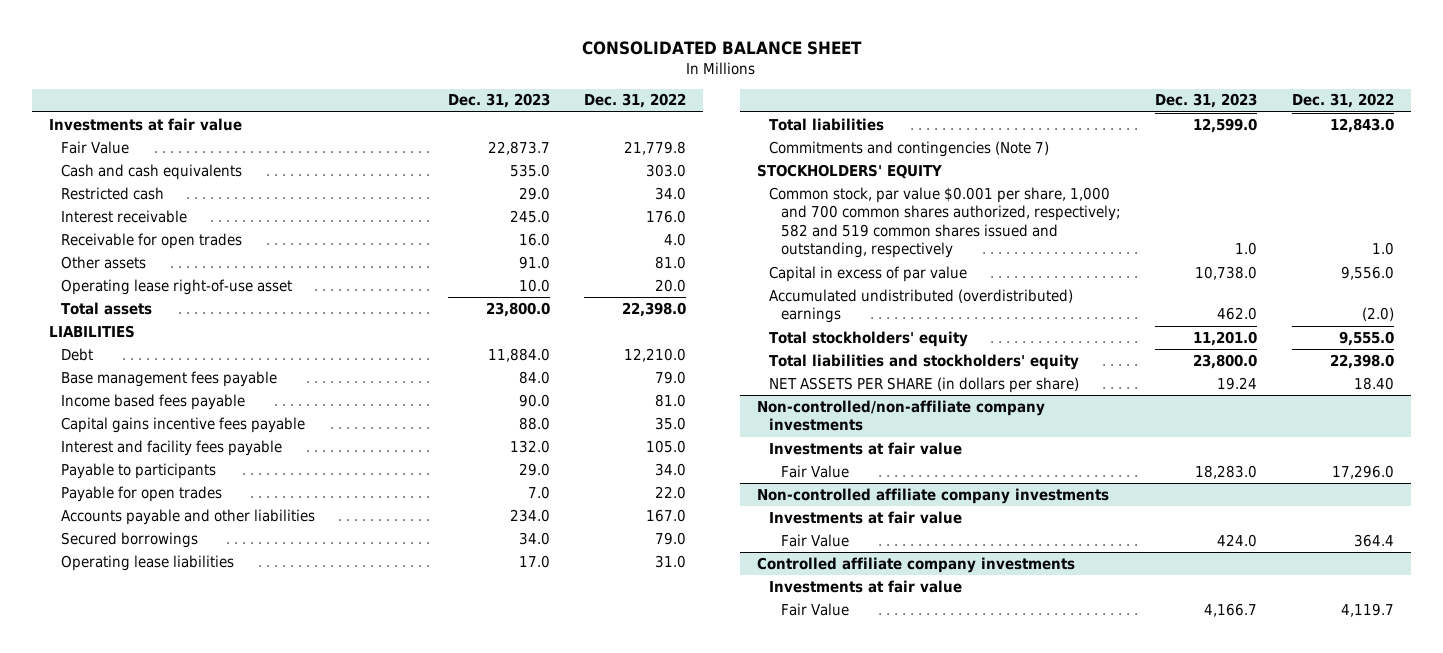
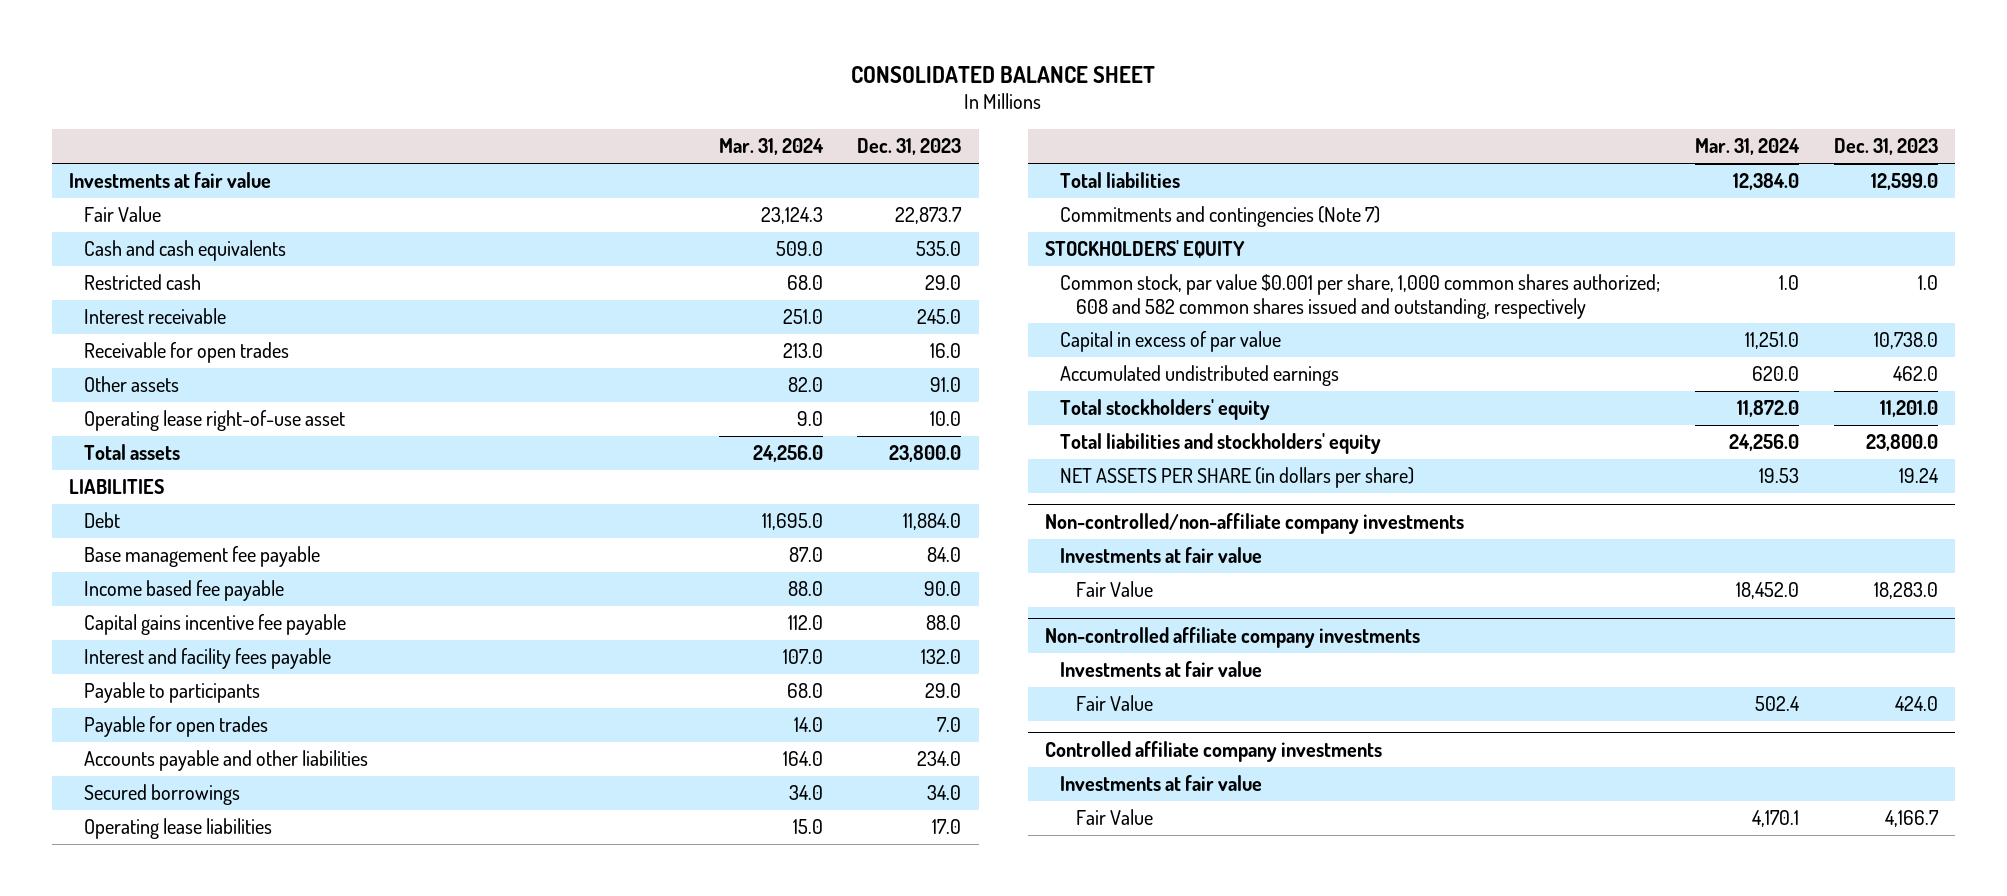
- | Dec. 31, 2023 | Dec. 31, 2022
+ | Mar. 31, 2024 | Dec. 31, 2023
- Base management fees payable | 84.0 | 79.0
- Income based fees payable | 90.0 | 81.0
- Capital gains incentive fees payable | 88.0 | 35.0
+ Base management fee payable | 87.0 | 84.0
+ Income based fee payable | 88.0 | 90.0
+ Capital gains incentive fee payable | 112.0 | 88.0
- Common stock, par value $0.001 per share, 1,000 and 700 common shares authorized, respectively; 582 and 519 common shares issued and outstanding, respectively | 1.0 | 1.0
+ Common stock, par value $0.001 per share, 1,000 common shares authorized; 608 and 582 common shares issued and outstanding, respectively | 1.0 | 1.0
- Accumulated undistributed (overdistributed) earnings | 462.0 | (2.0)
+ Accumulated undistributed earnings | 620.0 | 462.0

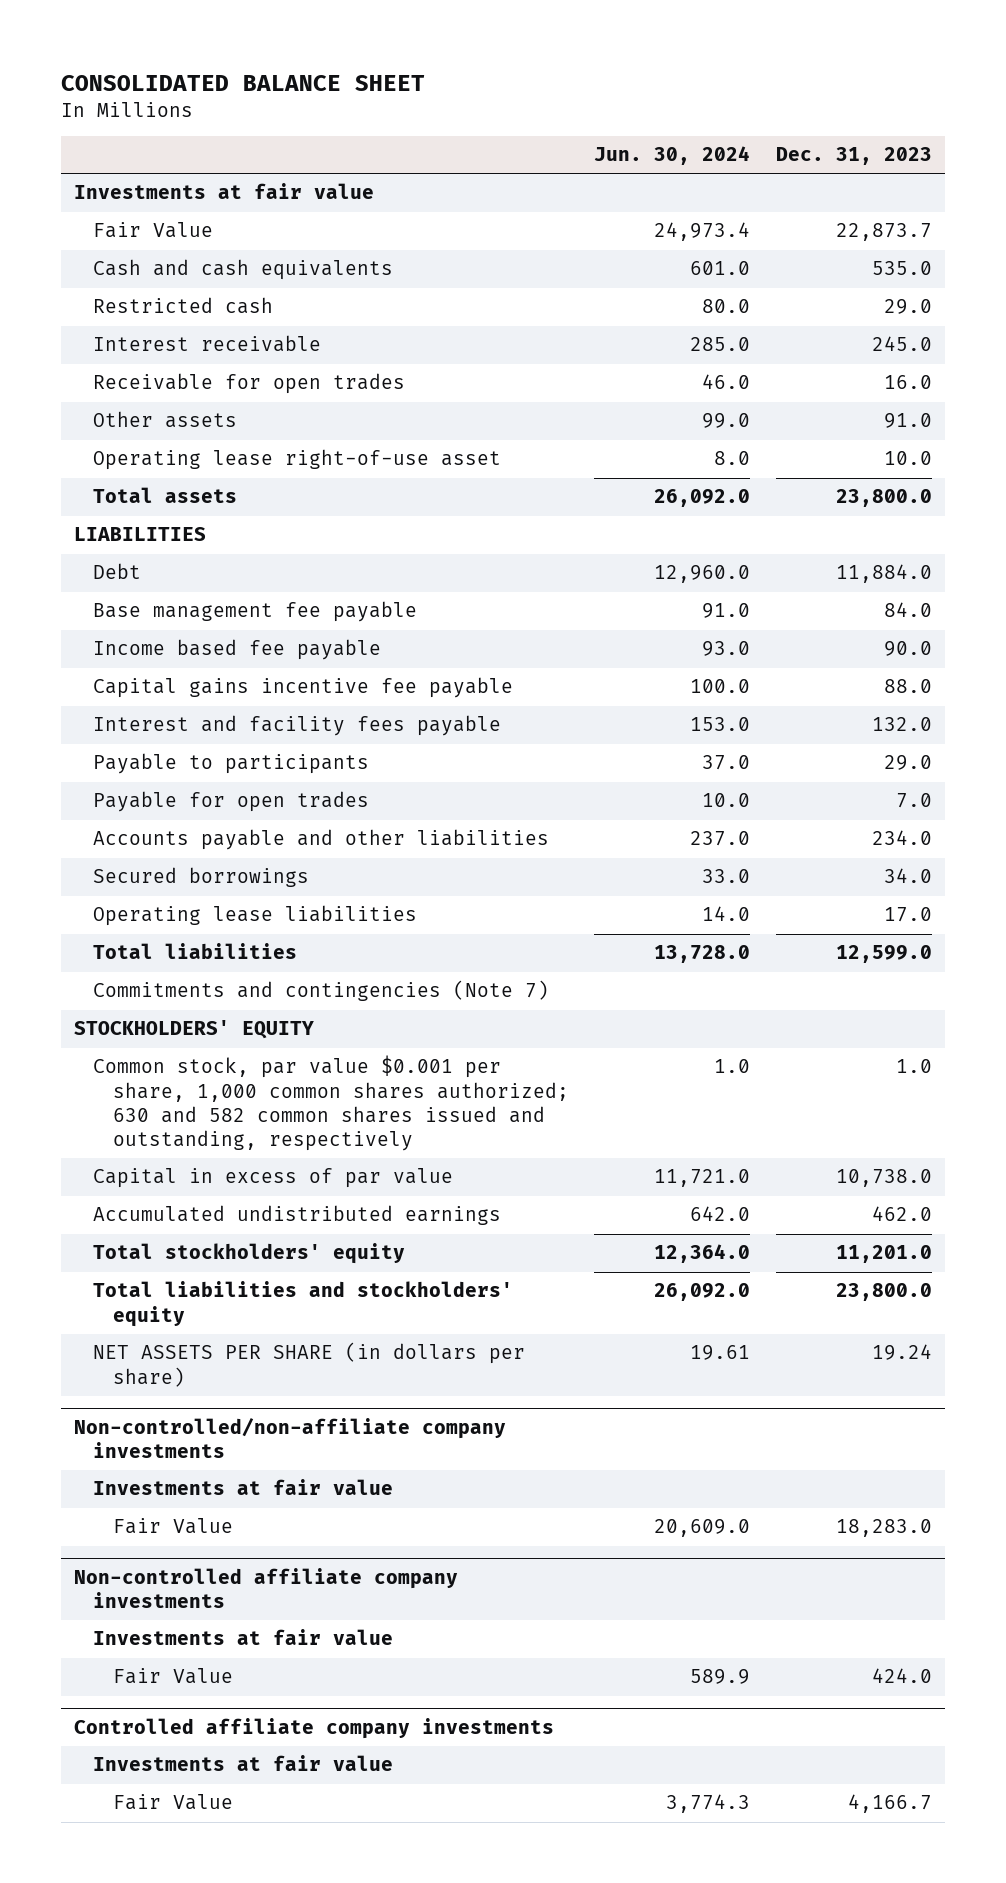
- | Mar. 31, 2024 | Dec. 31, 2023
+ | Jun. 30, 2024 | Dec. 31, 2023
- Common stock, par value $0.001 per share, 1,000 common shares authorized; 608 and 582 common shares issued and outstanding, respectively | 1.0 | 1.0
+ Common stock, par value $0.001 per share, 1,000 common shares authorized; 630 and 582 common shares issued and outstanding, respectively | 1.0 | 1.0

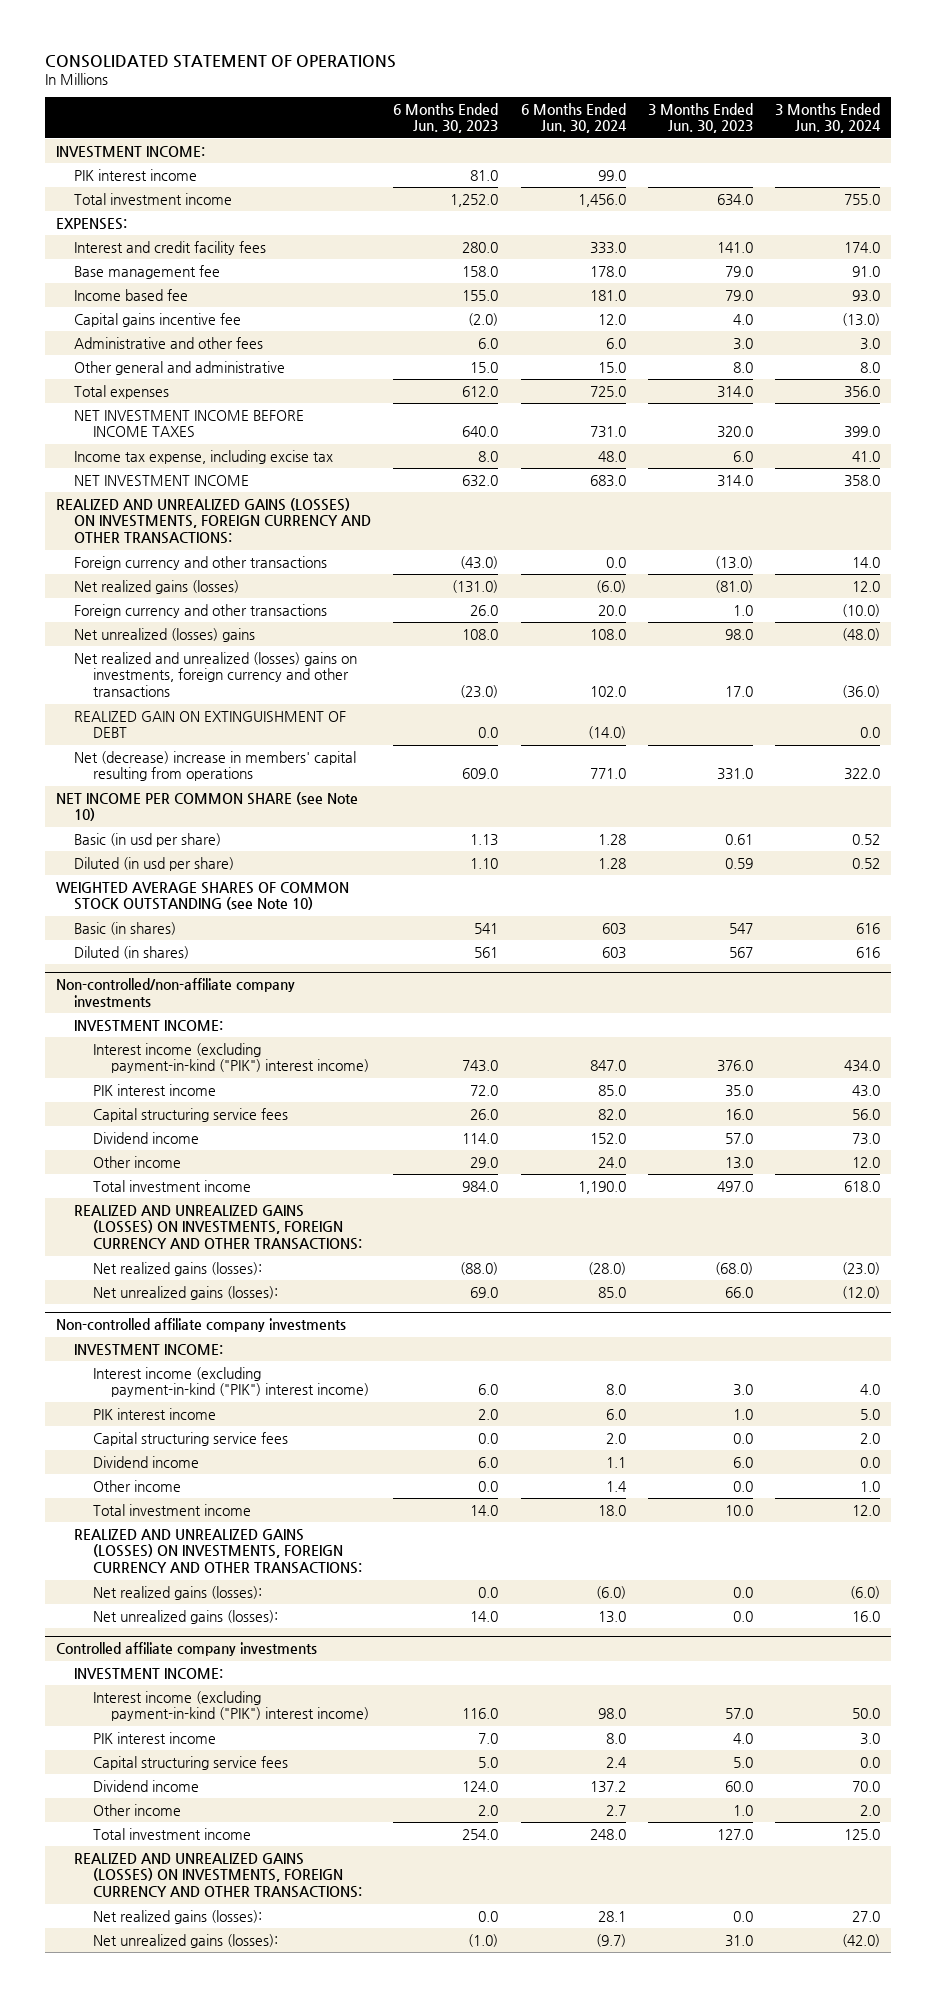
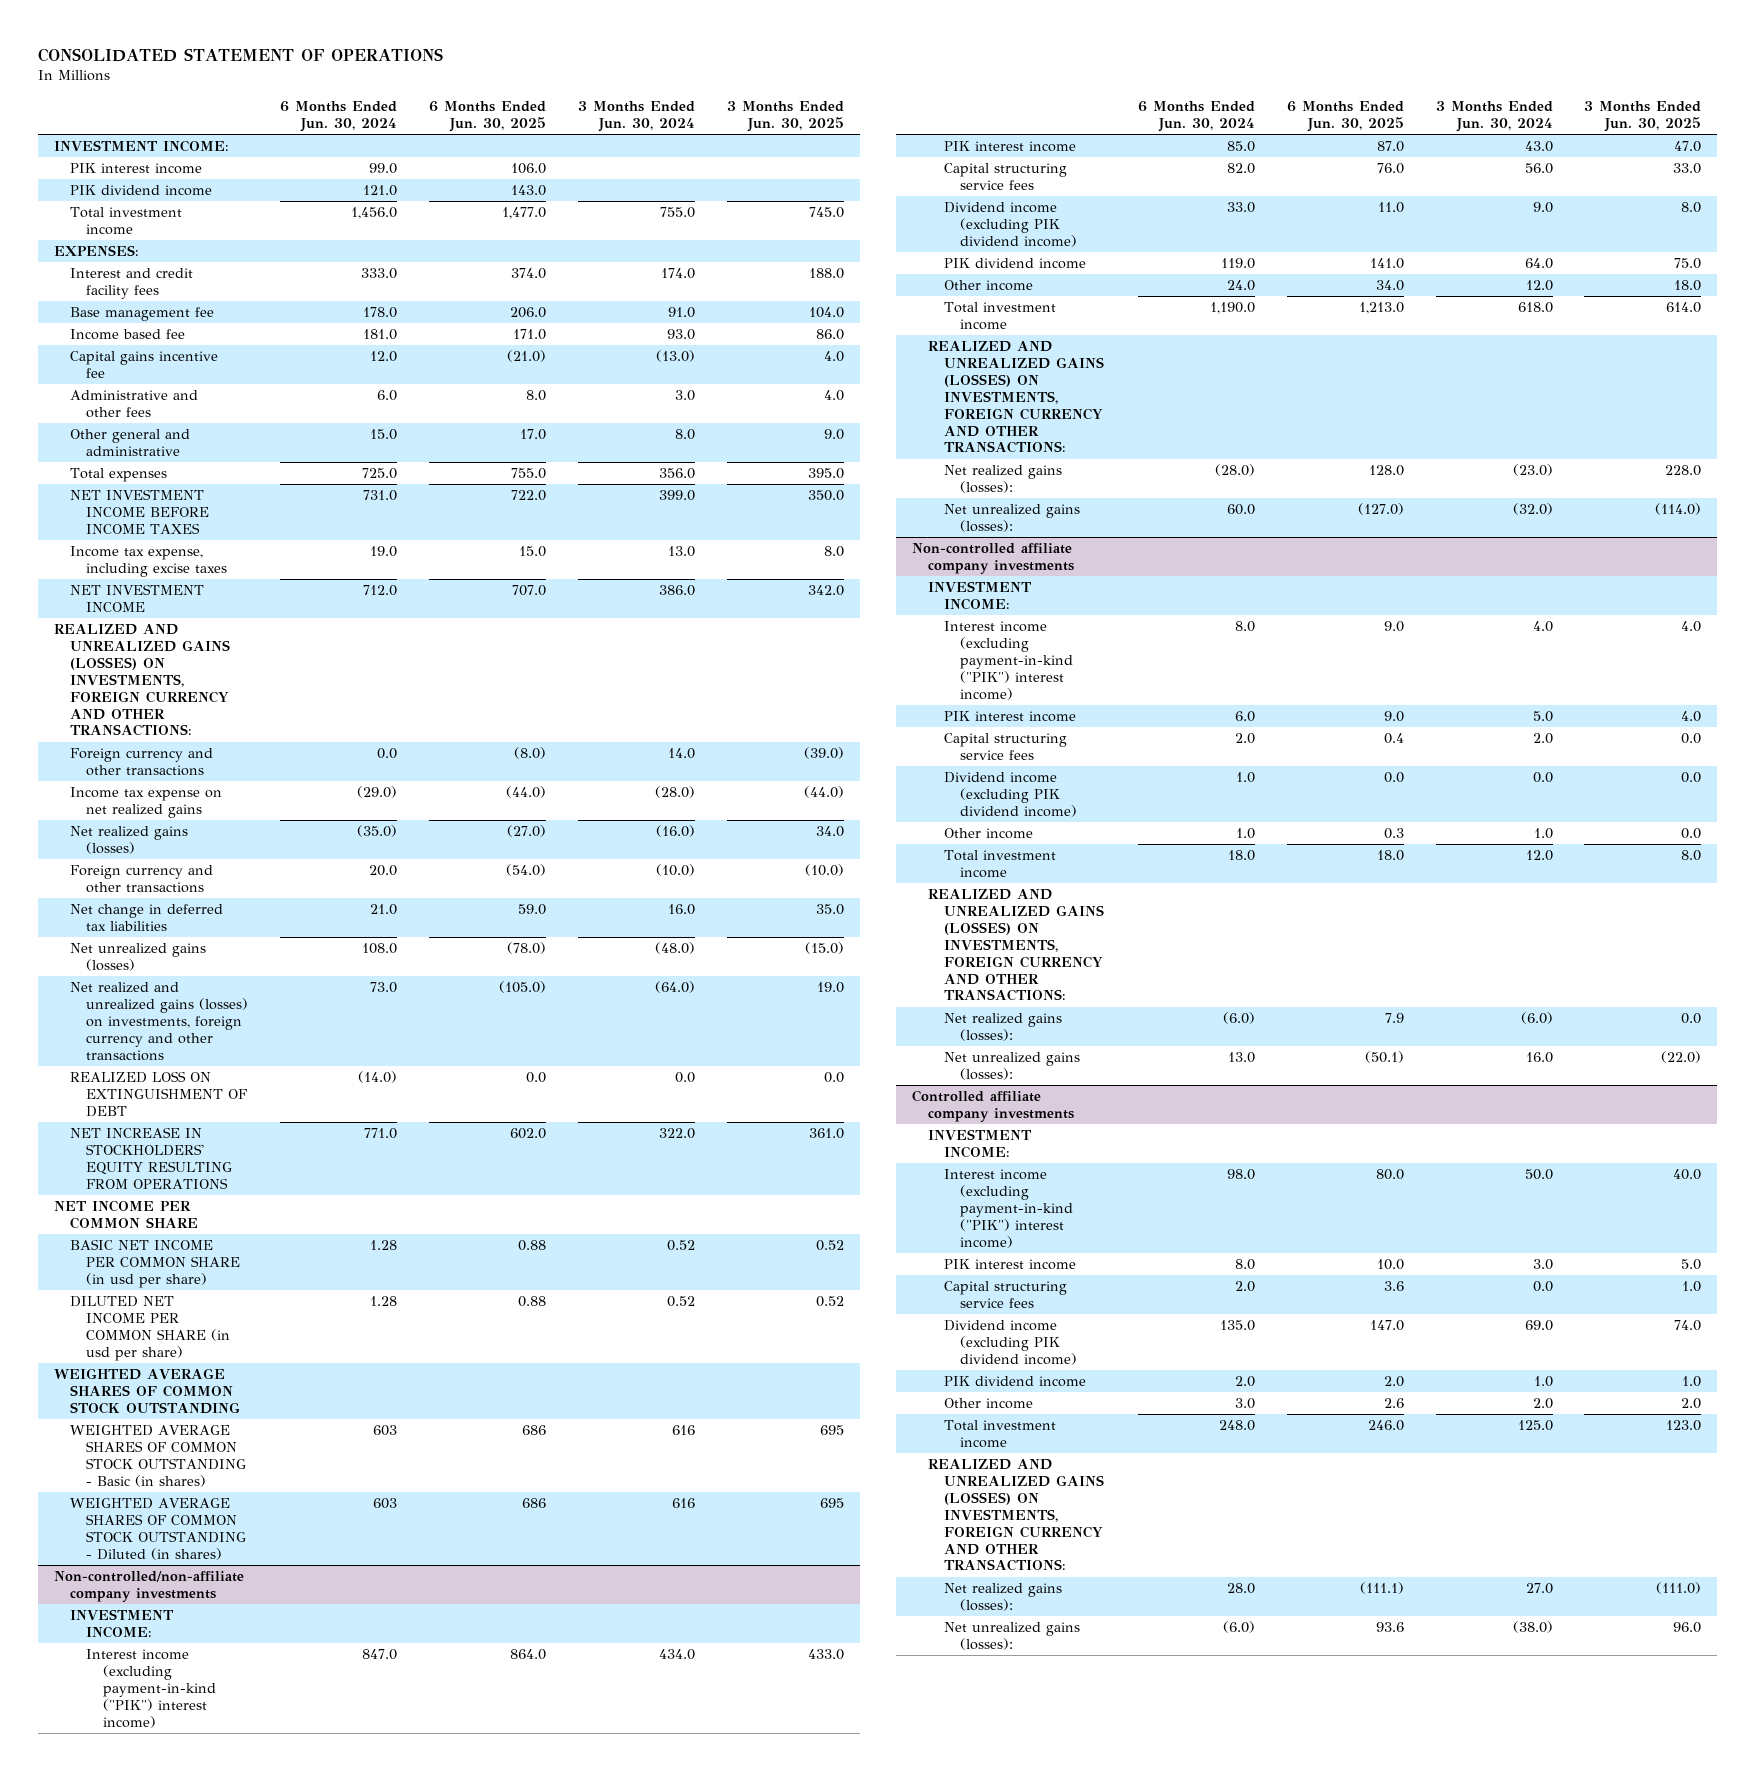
- | 6 Months Ended Jun. 30, 2023 | 6 Months Ended Jun. 30, 2024 | 3 Months Ended Jun. 30, 2023 | 3 Months Ended Jun. 30, 2024
+ | 6 Months Ended Jun. 30, 2024 | 6 Months Ended Jun. 30, 2025 | 3 Months Ended Jun. 30, 2024 | 3 Months Ended Jun. 30, 2025
+ PIK dividend income | 121.0 | 143.0 | |
- Income tax expense, including excise tax | 8.0 | 48.0 | 6.0 | 41.0
- NET INVESTMENT INCOME | 632.0 | 683.0 | 314.0 | 358.0
+ Income tax expense, including excise taxes | 19.0 | 15.0 | 13.0 | 8.0
+ NET INVESTMENT INCOME | 712.0 | 707.0 | 386.0 | 342.0
- Net realized gains (losses) | (131.0) | (6.0) | (81.0) | 12.0
+ Income tax expense on net realized gains | (29.0) | (44.0) | (28.0) | (44.0)
+ Net realized gains (losses) | (35.0) | (27.0) | (16.0) | 34.0
- Net unrealized (losses) gains | 108.0 | 108.0 | 98.0 | (48.0)
- Net realized and unrealized (losses) gains on investments, foreign currency and other transactions | (23.0) | 102.0 | 17.0 | (36.0)
- REALIZED GAIN ON EXTINGUISHMENT OF DEBT | 0.0 | (14.0) | | 0.0
- Net (decrease) increase in members' capital resulting from operations | 609.0 | 771.0 | 331.0 | 322.0
- NET INCOME PER COMMON SHARE (see Note 10)
- Basic (in usd per share) | 1.13 | 1.28 | 0.61 | 0.52
- Diluted (in usd per share) | 1.10 | 1.28 | 0.59 | 0.52
- WEIGHTED AVERAGE SHARES OF COMMON STOCK OUTSTANDING (see Note 10)
- Basic (in shares) | 541 | 603 | 547 | 616
- Diluted (in shares) | 561 | 603 | 567 | 616
+ Net change in deferred tax liabilities | 21.0 | 59.0 | 16.0 | 35.0
+ Net unrealized gains (losses) | 108.0 | (78.0) | (48.0) | (15.0)
+ Net realized and unrealized gains (losses) on investments, foreign currency and other transactions | 73.0 | (105.0) | (64.0) | 19.0
+ REALIZED LOSS ON EXTINGUISHMENT OF DEBT | (14.0) | 0.0 | 0.0 | 0.0
+ NET INCREASE IN STOCKHOLDERS' EQUITY RESULTING FROM OPERATIONS | 771.0 | 602.0 | 322.0 | 361.0
+ NET INCOME PER COMMON SHARE
+ BASIC NET INCOME PER COMMON SHARE (in usd per share) | 1.28 | 0.88 | 0.52 | 0.52
+ DILUTED NET INCOME PER COMMON SHARE (in usd per share) | 1.28 | 0.88 | 0.52 | 0.52
+ WEIGHTED AVERAGE SHARES OF COMMON STOCK OUTSTANDING
+ WEIGHTED AVERAGE SHARES OF COMMON STOCK OUTSTANDING - Basic (in shares) | 603 | 686 | 616 | 695
+ WEIGHTED AVERAGE SHARES OF COMMON STOCK OUTSTANDING - Diluted (in shares) | 603 | 686 | 616 | 695
@ Non-controlled/non-affiliate company investments
- Dividend income | 114.0 | 152.0 | 57.0 | 73.0
+ Dividend income (excluding PIK dividend income) | 33.0 | 11.0 | 9.0 | 8.0
+ PIK dividend income | 119.0 | 141.0 | 64.0 | 75.0
- Net unrealized gains (losses): | 69.0 | 85.0 | 66.0 | (12.0)
+ Net unrealized gains (losses): | 60.0 | (127.0) | (32.0) | (114.0)
@ Non-controlled affiliate company investments
- Dividend income | 6.0 | 1.1 | 6.0 | 0.0
- Other income | 0.0 | 1.4 | 0.0 | 1.0
+ Dividend income (excluding PIK dividend income) | 1.0 | 0.0 | 0.0 | 0.0
+ Other income | 1.0 | 0.3 | 1.0 | 0.0
@ Controlled affiliate company investments
- Capital structuring service fees | 5.0 | 2.4 | 5.0 | 0.0
- Dividend income | 124.0 | 137.2 | 60.0 | 70.0
- Other income | 2.0 | 2.7 | 1.0 | 2.0
+ Capital structuring service fees | 2.0 | 3.6 | 0.0 | 1.0
+ Dividend income (excluding PIK dividend income) | 135.0 | 147.0 | 69.0 | 74.0
+ PIK dividend income | 2.0 | 2.0 | 1.0 | 1.0
+ Other income | 3.0 | 2.6 | 2.0 | 2.0
- Net realized gains (losses): | 0.0 | 28.1 | 0.0 | 27.0
- Net unrealized gains (losses): | (1.0) | (9.7) | 31.0 | (42.0)
+ Net realized gains (losses): | 28.0 | (111.1) | 27.0 | (111.0)
+ Net unrealized gains (losses): | (6.0) | 93.6 | (38.0) | 96.0

